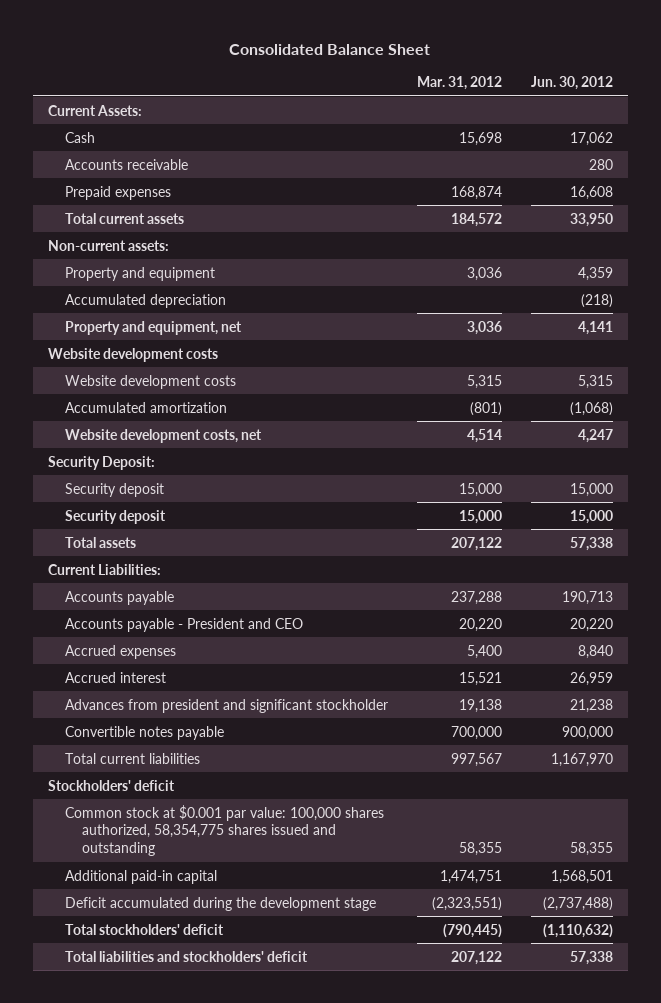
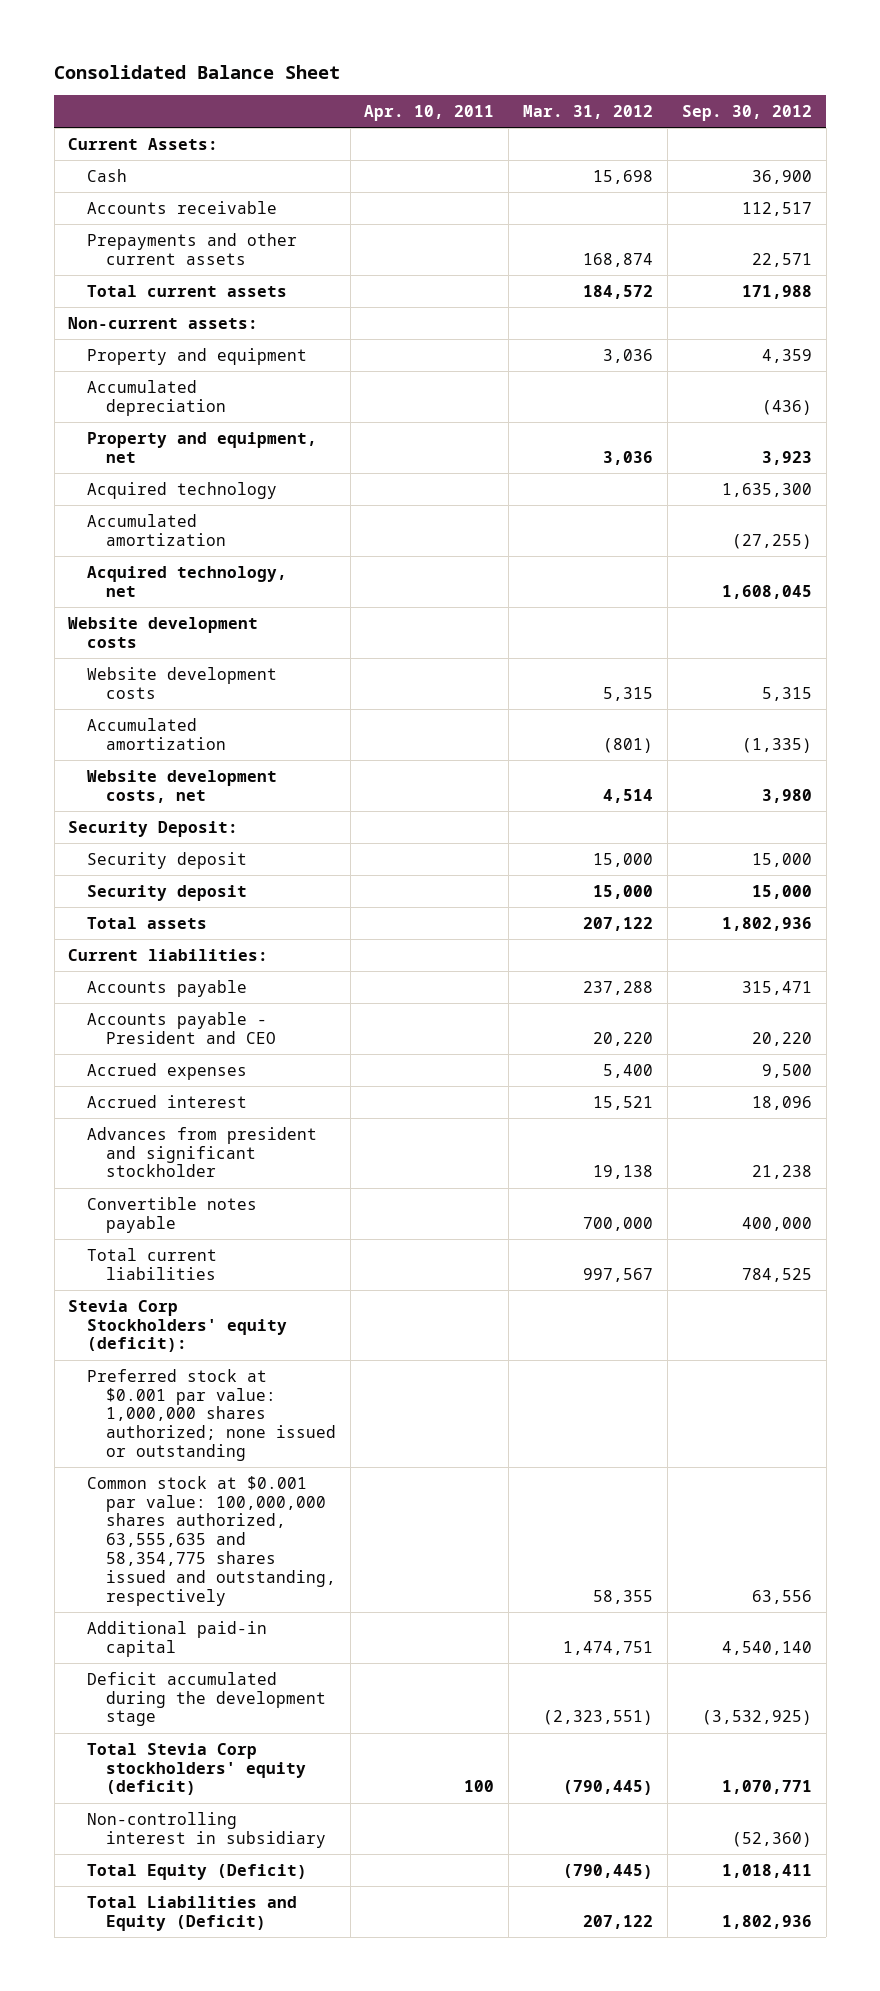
- | Mar. 31, 2012 | Jun. 30, 2012
+ | Apr. 10, 2011 | Mar. 31, 2012 | Sep. 30, 2012
- Prepaid expenses | 168,874 | 16,608
+ Prepayments and other current assets | | 168,874 | 22,571
+ Acquired technology | | | 1,635,300
+ Accumulated amortization | | | (27,255)
+ Acquired technology, net | | | 1,608,045
- Current Liabilities:
+ Current liabilities:
- Stockholders' deficit
- Common stock at $0.001 par value: 100,000 shares authorized, 58,354,775 shares issued and outstanding | 58,355 | 58,355
+ Stevia Corp Stockholders' equity (deficit):
+ Preferred stock at $0.001 par value: 1,000,000 shares authorized; none issued or outstanding
+ Common stock at $0.001 par value: 100,000,000 shares authorized, 63,555,635 and 58,354,775 shares issued and outstanding, respectively | | 58,355 | 63,556
- Total stockholders' deficit | (790,445) | (1,110,632)
- Total liabilities and stockholders' deficit | 207,122 | 57,338
+ Total Stevia Corp stockholders' equity (deficit) | 100 | (790,445) | 1,070,771
+ Non-controlling interest in subsidiary | | | (52,360)
+ Total Equity (Deficit) | | (790,445) | 1,018,411
+ Total Liabilities and Equity (Deficit) | | 207,122 | 1,802,936

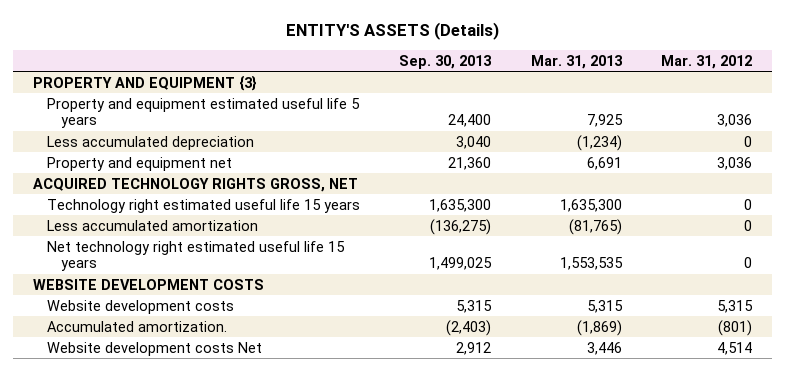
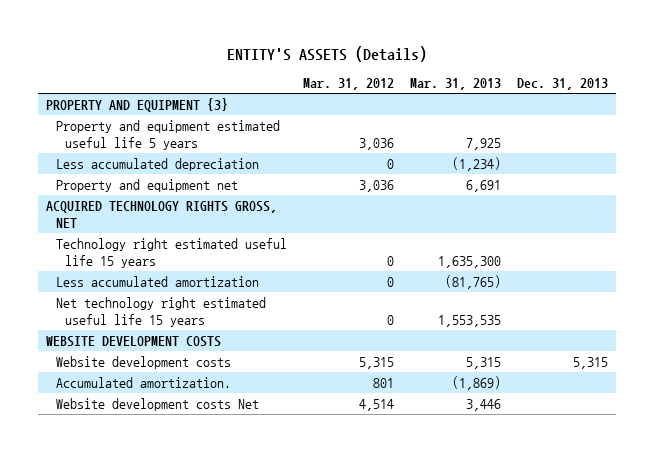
- | Sep. 30, 2013 | Mar. 31, 2013 | Mar. 31, 2012
+ | Mar. 31, 2012 | Mar. 31, 2013 | Dec. 31, 2013
- Accumulated amortization. | (2,403) | (1,869) | (801)
+ Accumulated amortization. | 801 | (1,869) |

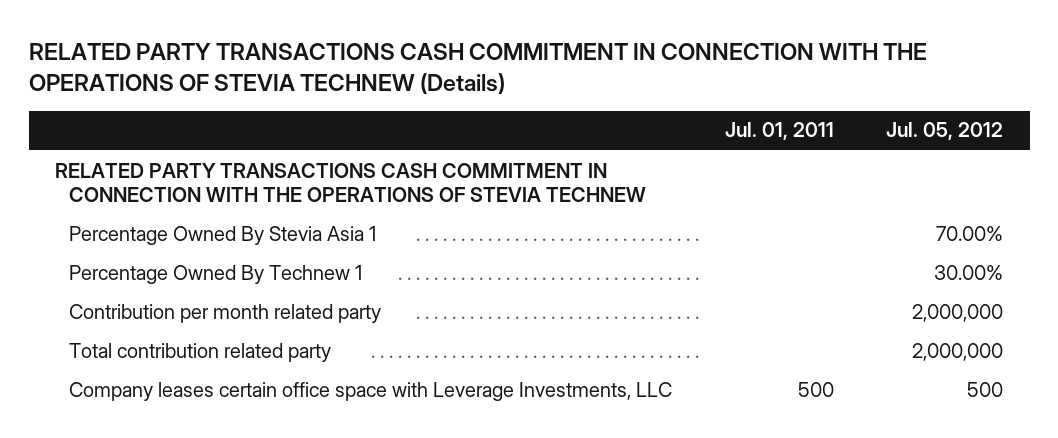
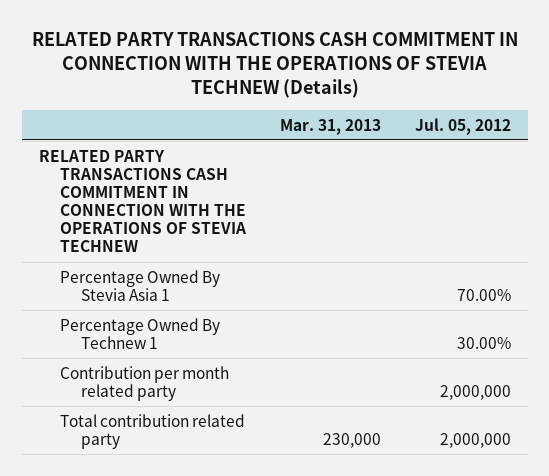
- | Jul. 01, 2011 | Jul. 05, 2012
+ | Mar. 31, 2013 | Jul. 05, 2012
- Company leases certain office space with Leverage Investments, LLC | 500 | 500

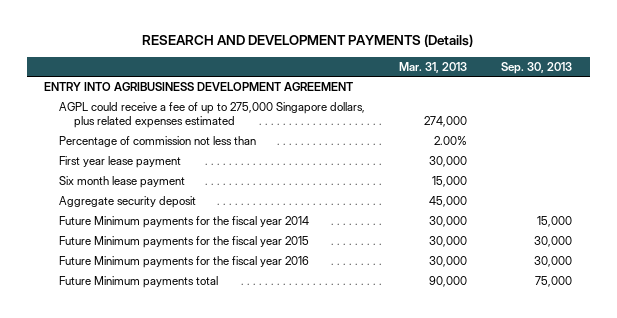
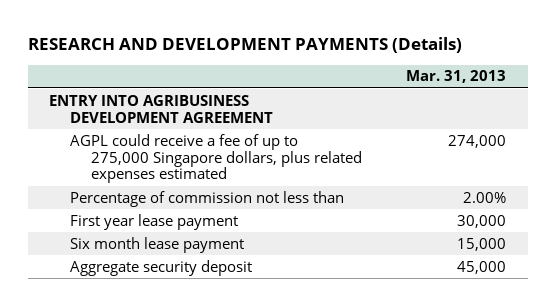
- | Mar. 31, 2013 | Sep. 30, 2013
+ | Mar. 31, 2013
- Future Minimum payments for the fiscal year 2014 | 30,000 | 15,000
- Future Minimum payments for the fiscal year 2015 | 30,000 | 30,000
- Future Minimum payments for the fiscal year 2016 | 30,000 | 30,000
- Future Minimum payments total | 90,000 | 75,000

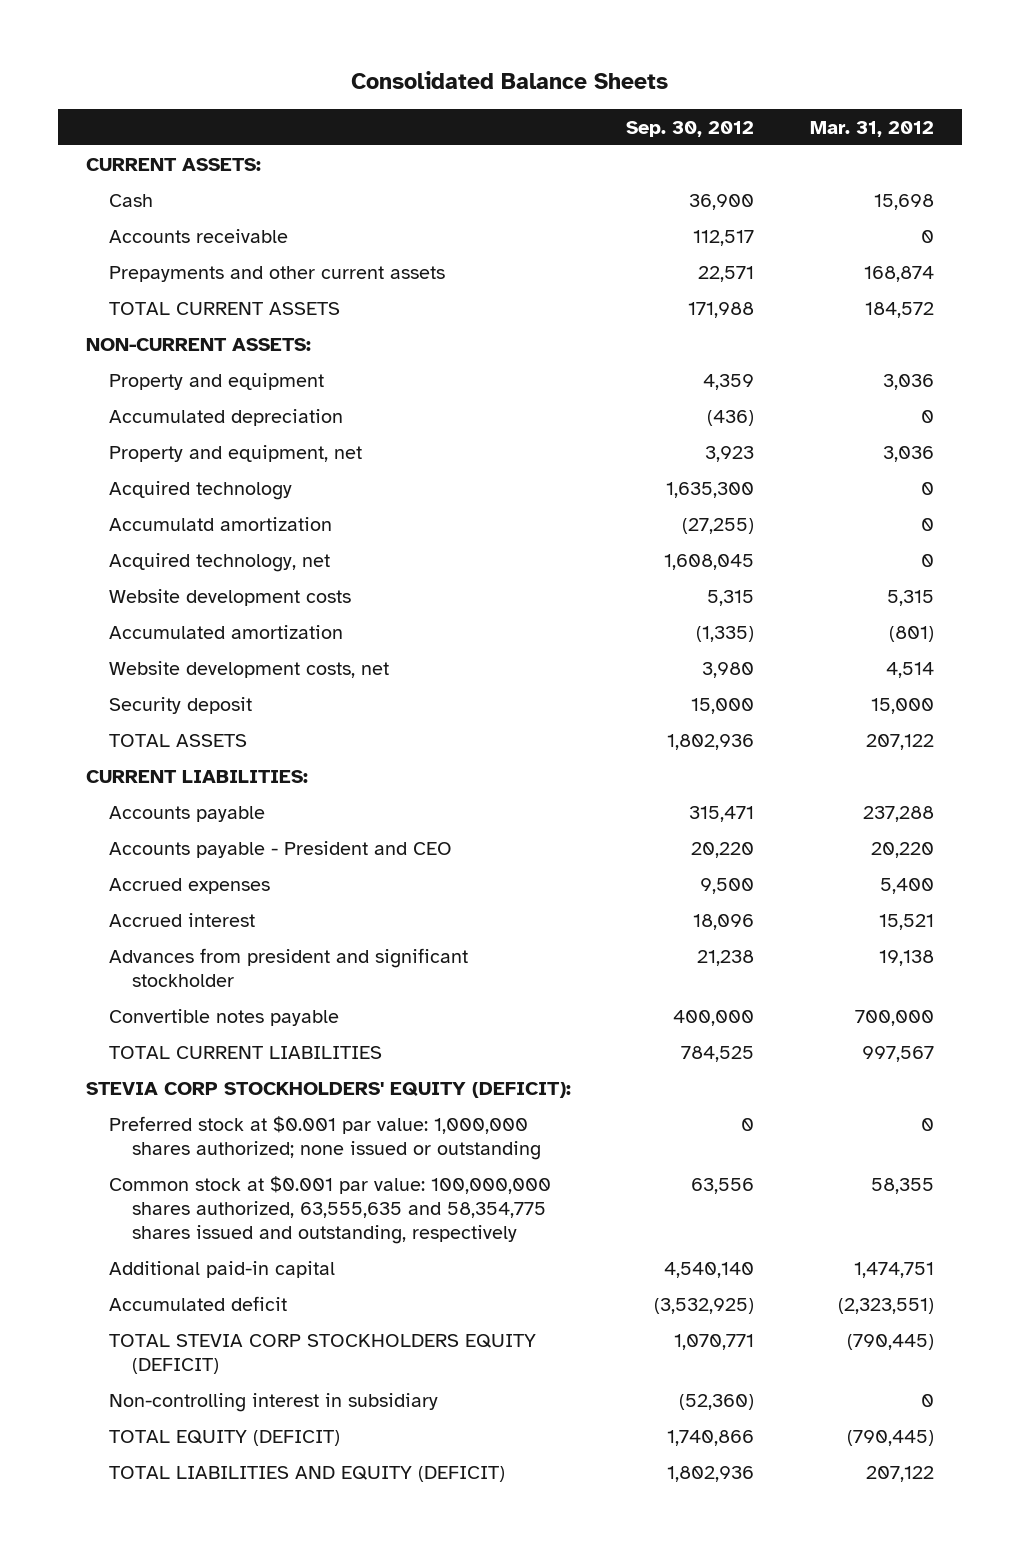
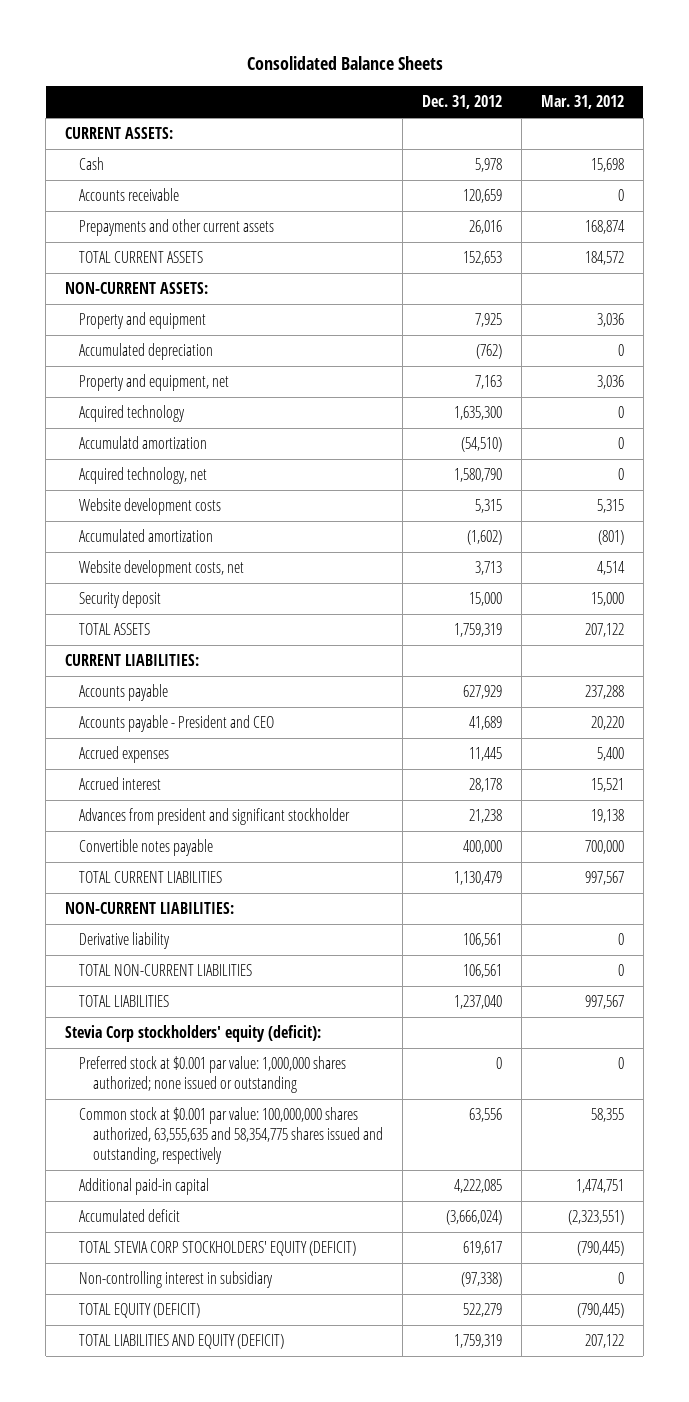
- | Sep. 30, 2012 | Mar. 31, 2012
+ | Dec. 31, 2012 | Mar. 31, 2012
- STEVIA CORP STOCKHOLDERS' EQUITY (DEFICIT):
+ NON-CURRENT LIABILITIES:
+ Derivative liability | 106,561 | 0
+ TOTAL NON-CURRENT LIABILITIES | 106,561 | 0
+ TOTAL LIABILITIES | 1,237,040 | 997,567
+ Stevia Corp stockholders' equity (deficit):
- TOTAL STEVIA CORP STOCKHOLDERS EQUITY (DEFICIT) | 1,070,771 | (790,445)
+ TOTAL STEVIA CORP STOCKHOLDERS' EQUITY (DEFICIT) | 619,617 | (790,445)

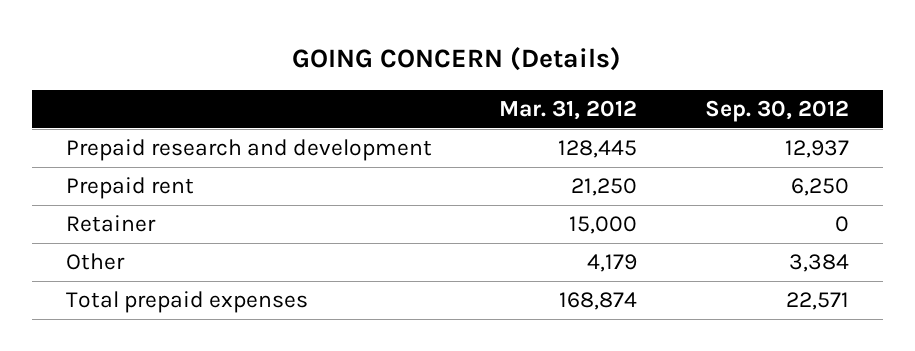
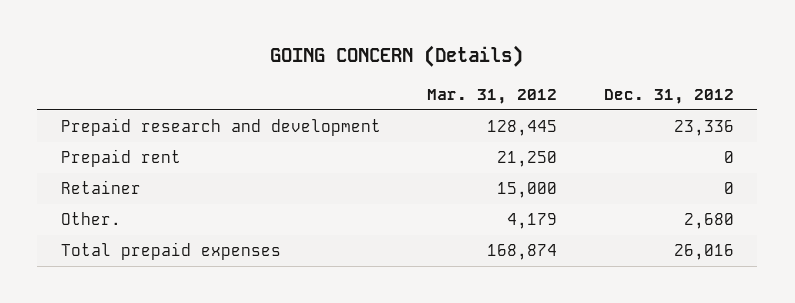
- | Mar. 31, 2012 | Sep. 30, 2012
+ | Mar. 31, 2012 | Dec. 31, 2012
- Other | 4,179 | 3,384
+ Other. | 4,179 | 2,680

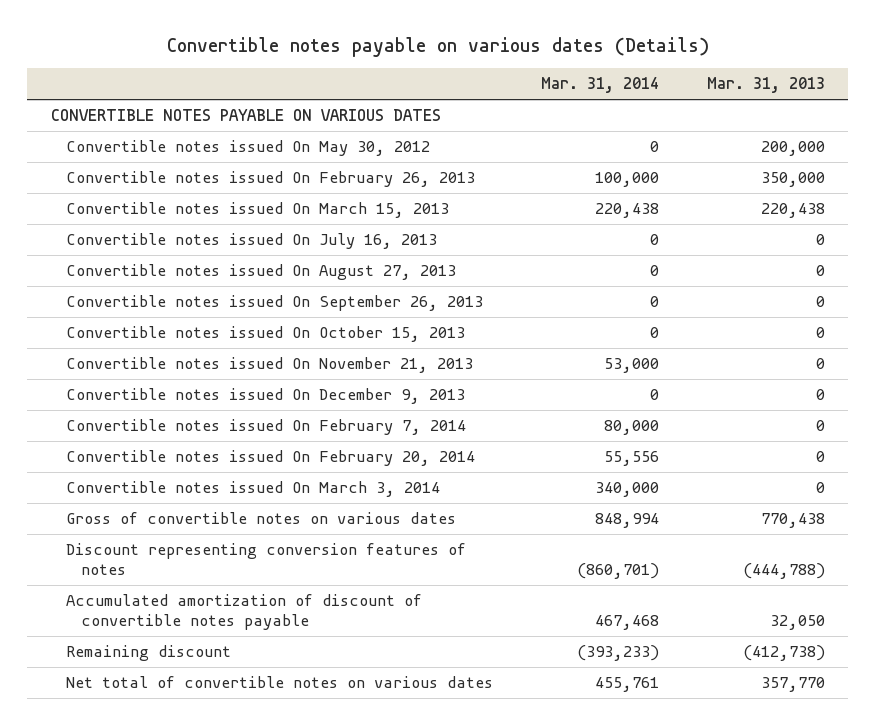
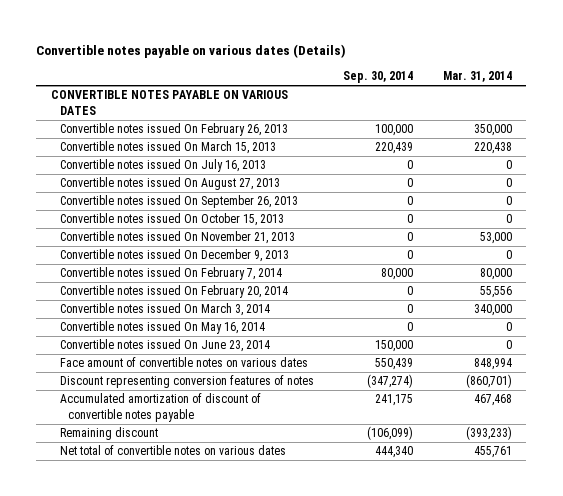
- | Mar. 31, 2014 | Mar. 31, 2013
+ | Sep. 30, 2014 | Mar. 31, 2014
- Convertible notes issued On May 30, 2012 | 0 | 200,000
- Convertible notes issued On February 26, 2013 | 100,000 | 350,000
+ Convertible notes issued On February 26, 2013 | 100,000 | 350,000
- Gross of convertible notes on various dates | 848,994 | 770,438
+ Convertible notes issued On May 16, 2014 | 0 | 0
+ Convertible notes issued On June 23, 2014 | 150,000 | 0
+ Face amount of convertible notes on various dates | 550,439 | 848,994

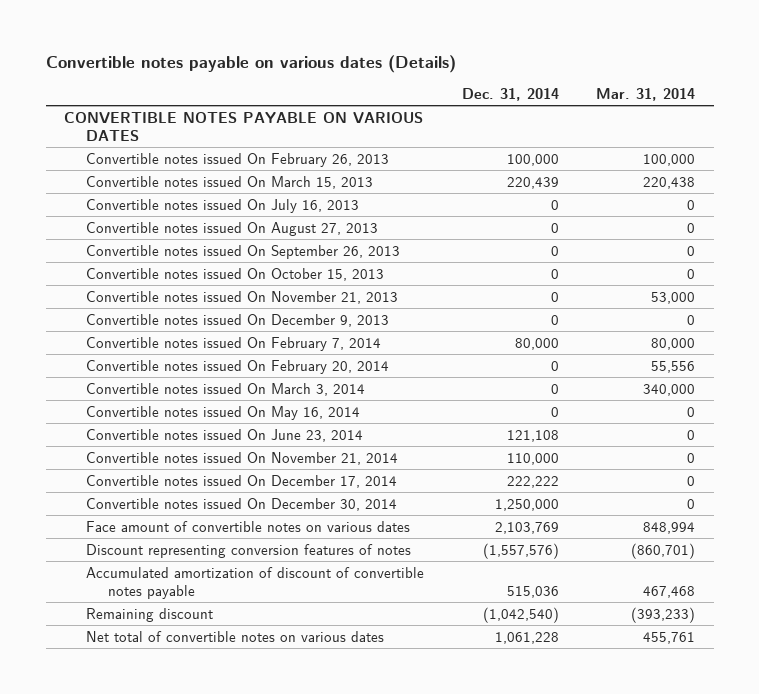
- | Sep. 30, 2014 | Mar. 31, 2014
+ | Dec. 31, 2014 | Mar. 31, 2014
- Convertible notes issued On February 26, 2013 | 100,000 | 350,000
+ Convertible notes issued On February 26, 2013 | 100,000 | 100,000
+ Convertible notes issued On November 21, 2014 | 110,000 | 0
+ Convertible notes issued On December 17, 2014 | 222,222 | 0
+ Convertible notes issued On December 30, 2014 | 1,250,000 | 0

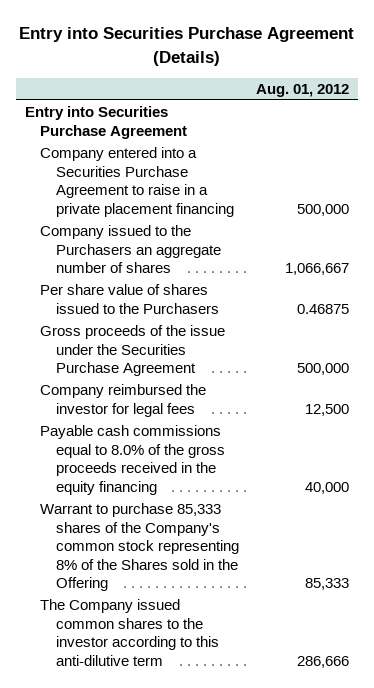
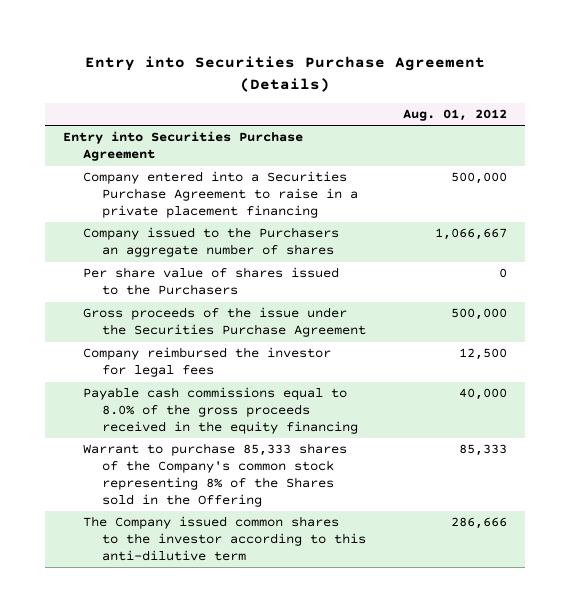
- Per share value of shares issued to the Purchasers | 0.46875
+ Per share value of shares issued to the Purchasers | 0

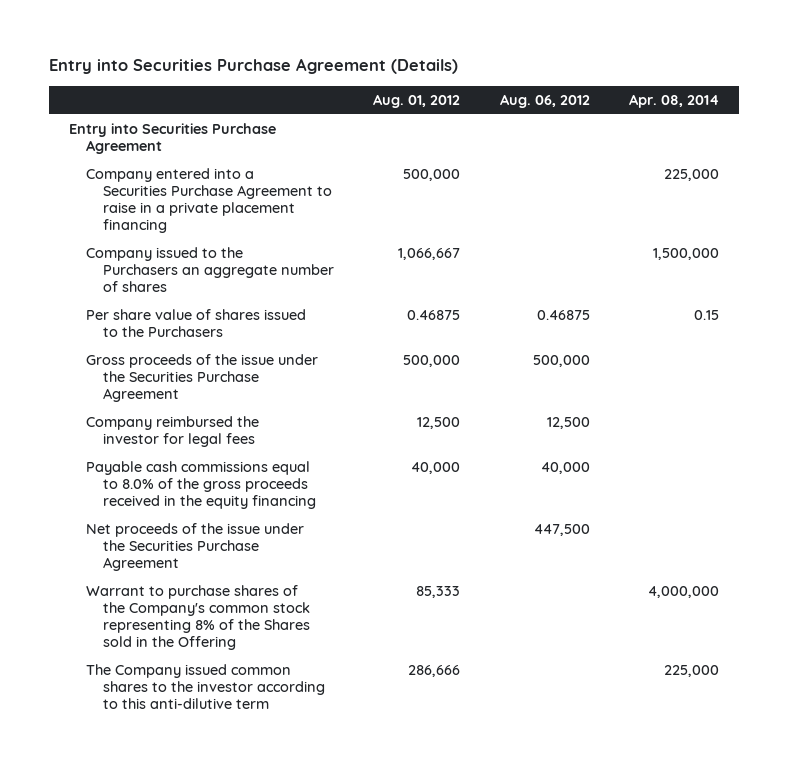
- | Aug. 01, 2012
+ | Aug. 01, 2012 | Aug. 06, 2012 | Apr. 08, 2014
- Per share value of shares issued to the Purchasers | 0
+ Per share value of shares issued to the Purchasers | 0.46875 | 0.46875 | 0.15
- Warrant to purchase 85,333 shares of the Company's common stock representing 8% of the Shares sold in the Offering | 85,333
+ Net proceeds of the issue under the Securities Purchase Agreement | | 447,500 |
+ Warrant to purchase shares of the Company's common stock representing 8% of the Shares sold in the Offering | 85,333 | | 4,000,000

